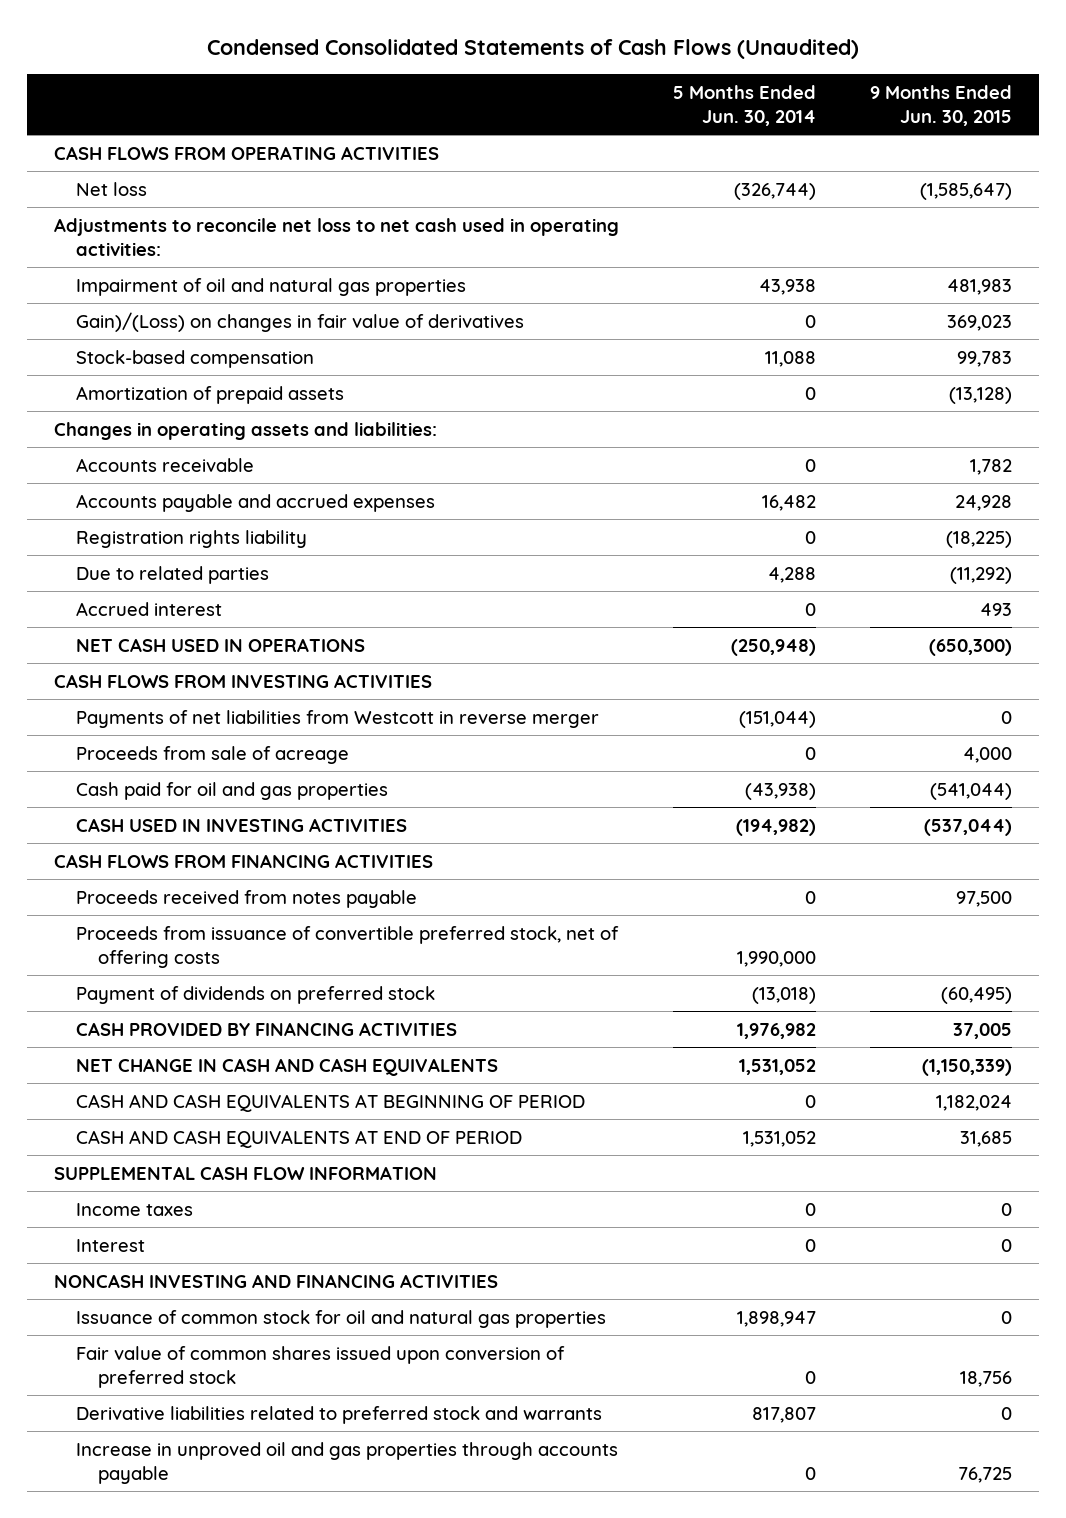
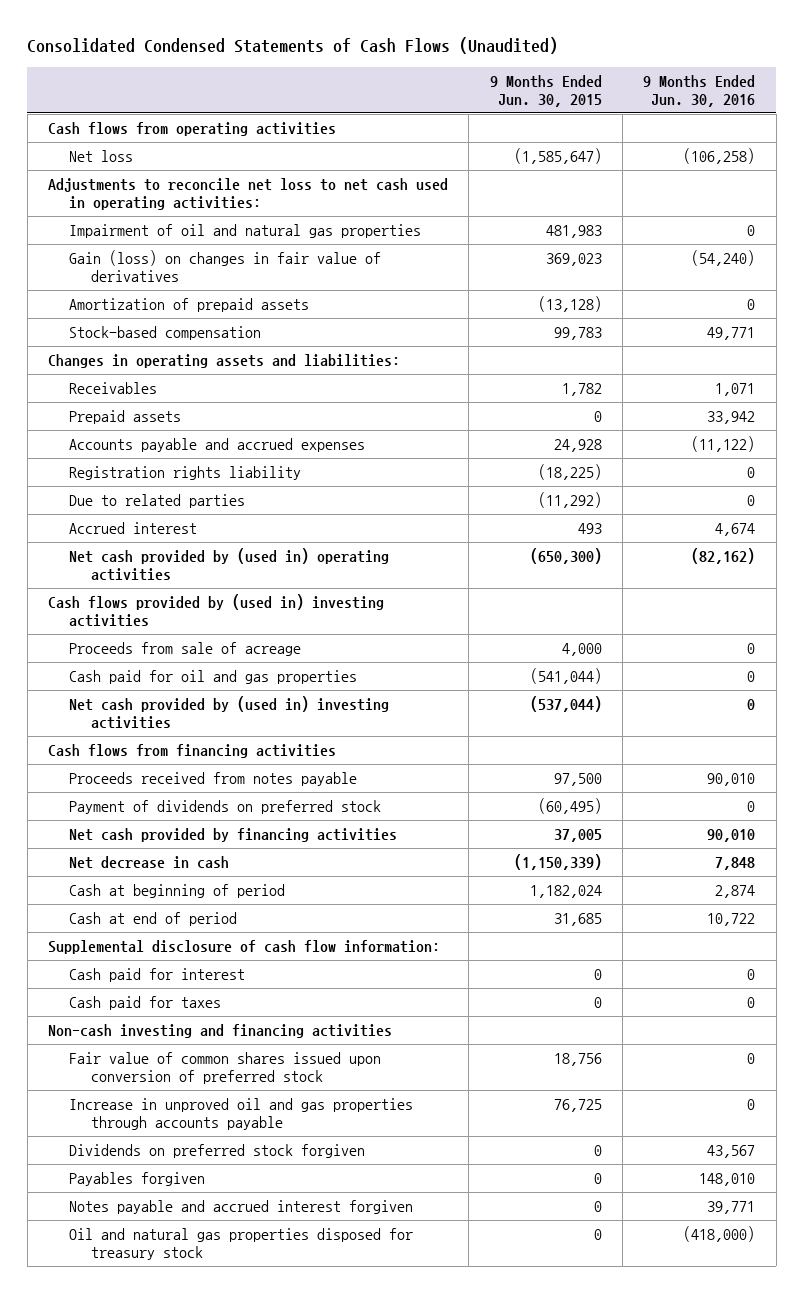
- Condensed Consolidated Statements of Cash Flows (Unaudited)
+ Consolidated Condensed Statements of Cash Flows (Unaudited)
- | 5 Months Ended Jun. 30, 2014 | 9 Months Ended Jun. 30, 2015
+ | 9 Months Ended Jun. 30, 2015 | 9 Months Ended Jun. 30, 2016
- CASH FLOWS FROM OPERATING ACTIVITIES
+ Cash flows from operating activities
- Gain)/(Loss) on changes in fair value of derivatives | 0 | 369,023
+ Gain (loss) on changes in fair value of derivatives | 369,023 | (54,240)
moved down: Stock-based compensation | 99,783 | 49,771
- Accounts receivable | 0 | 1,782
+ Receivables | 1,782 | 1,071
+ Prepaid assets | 0 | 33,942
- NET CASH USED IN OPERATIONS | (250,948) | (650,300)
- CASH FLOWS FROM INVESTING ACTIVITIES
- Payments of net liabilities from Westcott in reverse merger | (151,044) | 0
+ Net cash provided by (used in) operating activities | (650,300) | (82,162)
+ Cash flows provided by (used in) investing activities
- CASH USED IN INVESTING ACTIVITIES | (194,982) | (537,044)
- CASH FLOWS FROM FINANCING ACTIVITIES
+ Net cash provided by (used in) investing activities | (537,044) | 0
+ Cash flows from financing activities
- Proceeds from issuance of convertible preferred stock, net of offering costs | 1,990,000 |
- CASH PROVIDED BY FINANCING ACTIVITIES | 1,976,982 | 37,005
- NET CHANGE IN CASH AND CASH EQUIVALENTS | 1,531,052 | (1,150,339)
- CASH AND CASH EQUIVALENTS AT BEGINNING OF PERIOD | 0 | 1,182,024
- CASH AND CASH EQUIVALENTS AT END OF PERIOD | 1,531,052 | 31,685
- SUPPLEMENTAL CASH FLOW INFORMATION
- Income taxes | 0 | 0
- Interest | 0 | 0
- NONCASH INVESTING AND FINANCING ACTIVITIES
- Issuance of common stock for oil and natural gas properties | 1,898,947 | 0
+ Net cash provided by financing activities | 37,005 | 90,010
+ Net decrease in cash | (1,150,339) | 7,848
+ Cash at beginning of period | 1,182,024 | 2,874
+ Cash at end of period | 31,685 | 10,722
+ Supplemental disclosure of cash flow information:
+ Cash paid for interest | 0 | 0
+ Cash paid for taxes | 0 | 0
+ Non-cash investing and financing activities
- Derivative liabilities related to preferred stock and warrants | 817,807 | 0
+ Dividends on preferred stock forgiven | 0 | 43,567
+ Payables forgiven | 0 | 148,010
+ Notes payable and accrued interest forgiven | 0 | 39,771
+ Oil and natural gas properties disposed for treasury stock | 0 | (418,000)

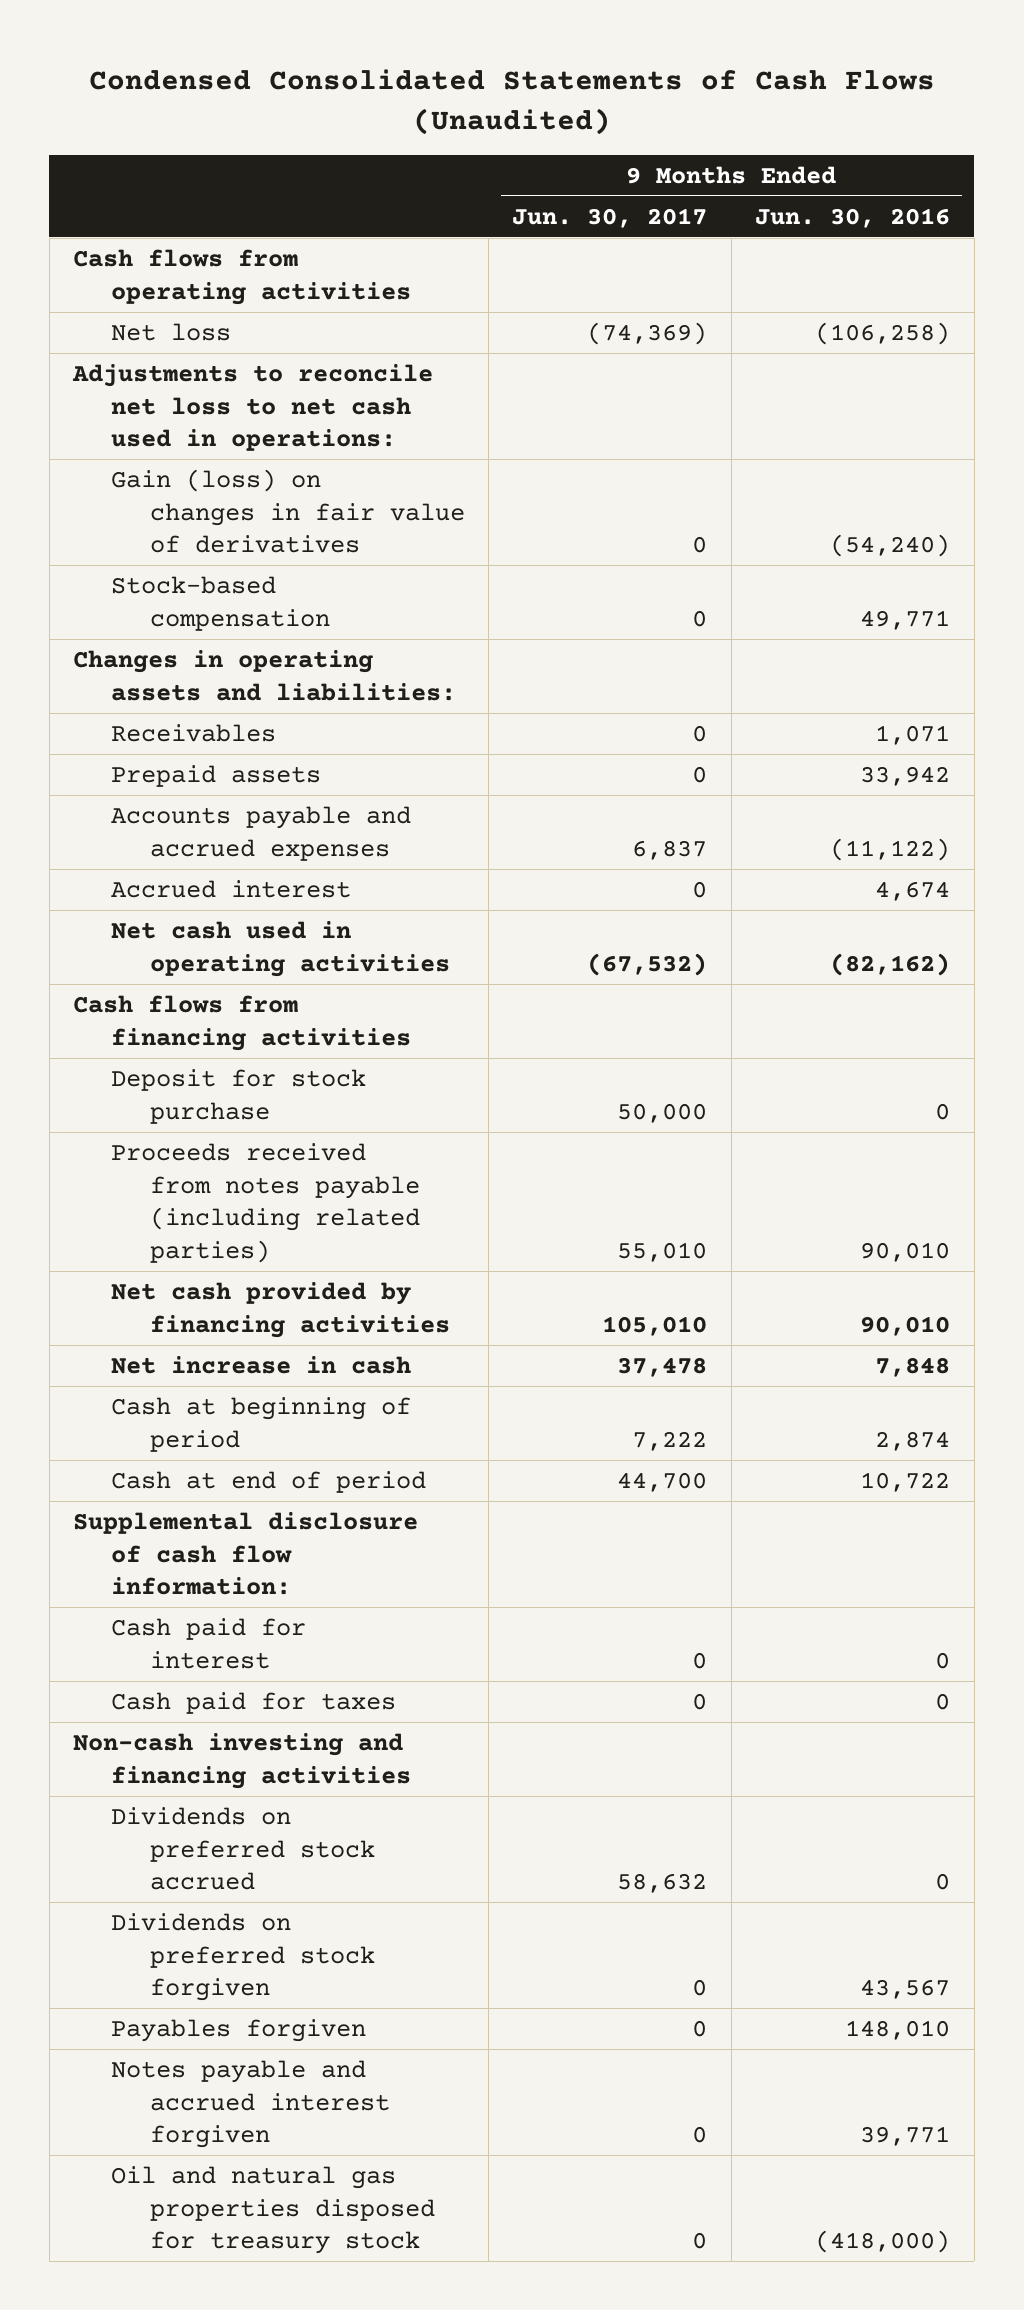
- Consolidated Condensed Statements of Cash Flows (Unaudited)
+ Condensed Consolidated Statements of Cash Flows (Unaudited)
- | 9 Months Ended Jun. 30, 2015 | 9 Months Ended Jun. 30, 2016
+ | 9 Months Ended Jun. 30, 2017 | 9 Months Ended Jun. 30, 2016
- Adjustments to reconcile net loss to net cash used in operating activities:
- Impairment of oil and natural gas properties | 481,983 | 0
+ Adjustments to reconcile net loss to net cash used in operations:
- Amortization of prepaid assets | (13,128) | 0
- Registration rights liability | (18,225) | 0
- Due to related parties | (11,292) | 0
- Net cash provided by (used in) operating activities | (650,300) | (82,162)
- Cash flows provided by (used in) investing activities
- Proceeds from sale of acreage | 4,000 | 0
- Cash paid for oil and gas properties | (541,044) | 0
- Net cash provided by (used in) investing activities | (537,044) | 0
+ Net cash used in operating activities | (67,532) | (82,162)
- Proceeds received from notes payable | 97,500 | 90,010
- Payment of dividends on preferred stock | (60,495) | 0
+ Deposit for stock purchase | 50,000 | 0
+ Proceeds received from notes payable (including related parties) | 55,010 | 90,010
- Net decrease in cash | (1,150,339) | 7,848
+ Net increase in cash | 37,478 | 7,848
- Fair value of common shares issued upon conversion of preferred stock | 18,756 | 0
- Increase in unproved oil and gas properties through accounts payable | 76,725 | 0
+ Dividends on preferred stock accrued | 58,632 | 0

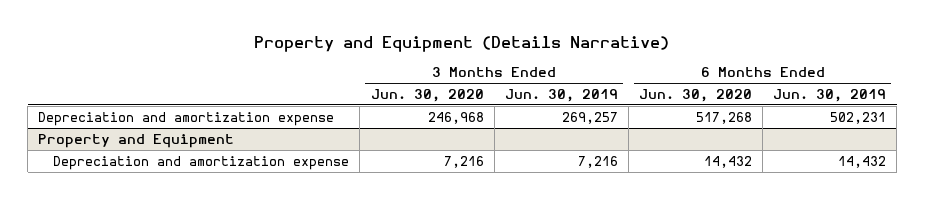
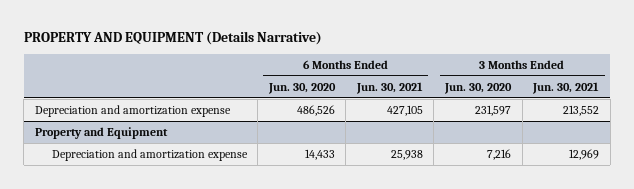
- Property and Equipment (Details Narrative)
+ PROPERTY AND EQUIPMENT (Details Narrative)
- | 3 Months Ended Jun. 30, 2020 | 3 Months Ended Jun. 30, 2019 | 6 Months Ended Jun. 30, 2020 | 6 Months Ended Jun. 30, 2019
+ | 6 Months Ended Jun. 30, 2020 | 6 Months Ended Jun. 30, 2021 | 3 Months Ended Jun. 30, 2020 | 3 Months Ended Jun. 30, 2021
- Depreciation and amortization expense | 246,968 | 269,257 | 517,268 | 502,231
+ Depreciation and amortization expense | 486,526 | 427,105 | 231,597 | 213,552
@ Property and Equipment
- Depreciation and amortization expense | 7,216 | 7,216 | 14,432 | 14,432
+ Depreciation and amortization expense | 14,433 | 25,938 | 7,216 | 12,969

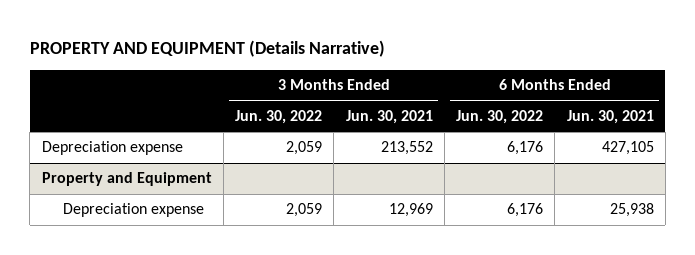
- | 6 Months Ended Jun. 30, 2020 | 6 Months Ended Jun. 30, 2021 | 3 Months Ended Jun. 30, 2020 | 3 Months Ended Jun. 30, 2021
+ | 3 Months Ended Jun. 30, 2022 | 3 Months Ended Jun. 30, 2021 | 6 Months Ended Jun. 30, 2022 | 6 Months Ended Jun. 30, 2021
- Depreciation and amortization expense | 486,526 | 427,105 | 231,597 | 213,552
+ Depreciation expense | 2,059 | 213,552 | 6,176 | 427,105
@ Property and Equipment
- Depreciation and amortization expense | 14,433 | 25,938 | 7,216 | 12,969
+ Depreciation expense | 2,059 | 12,969 | 6,176 | 25,938

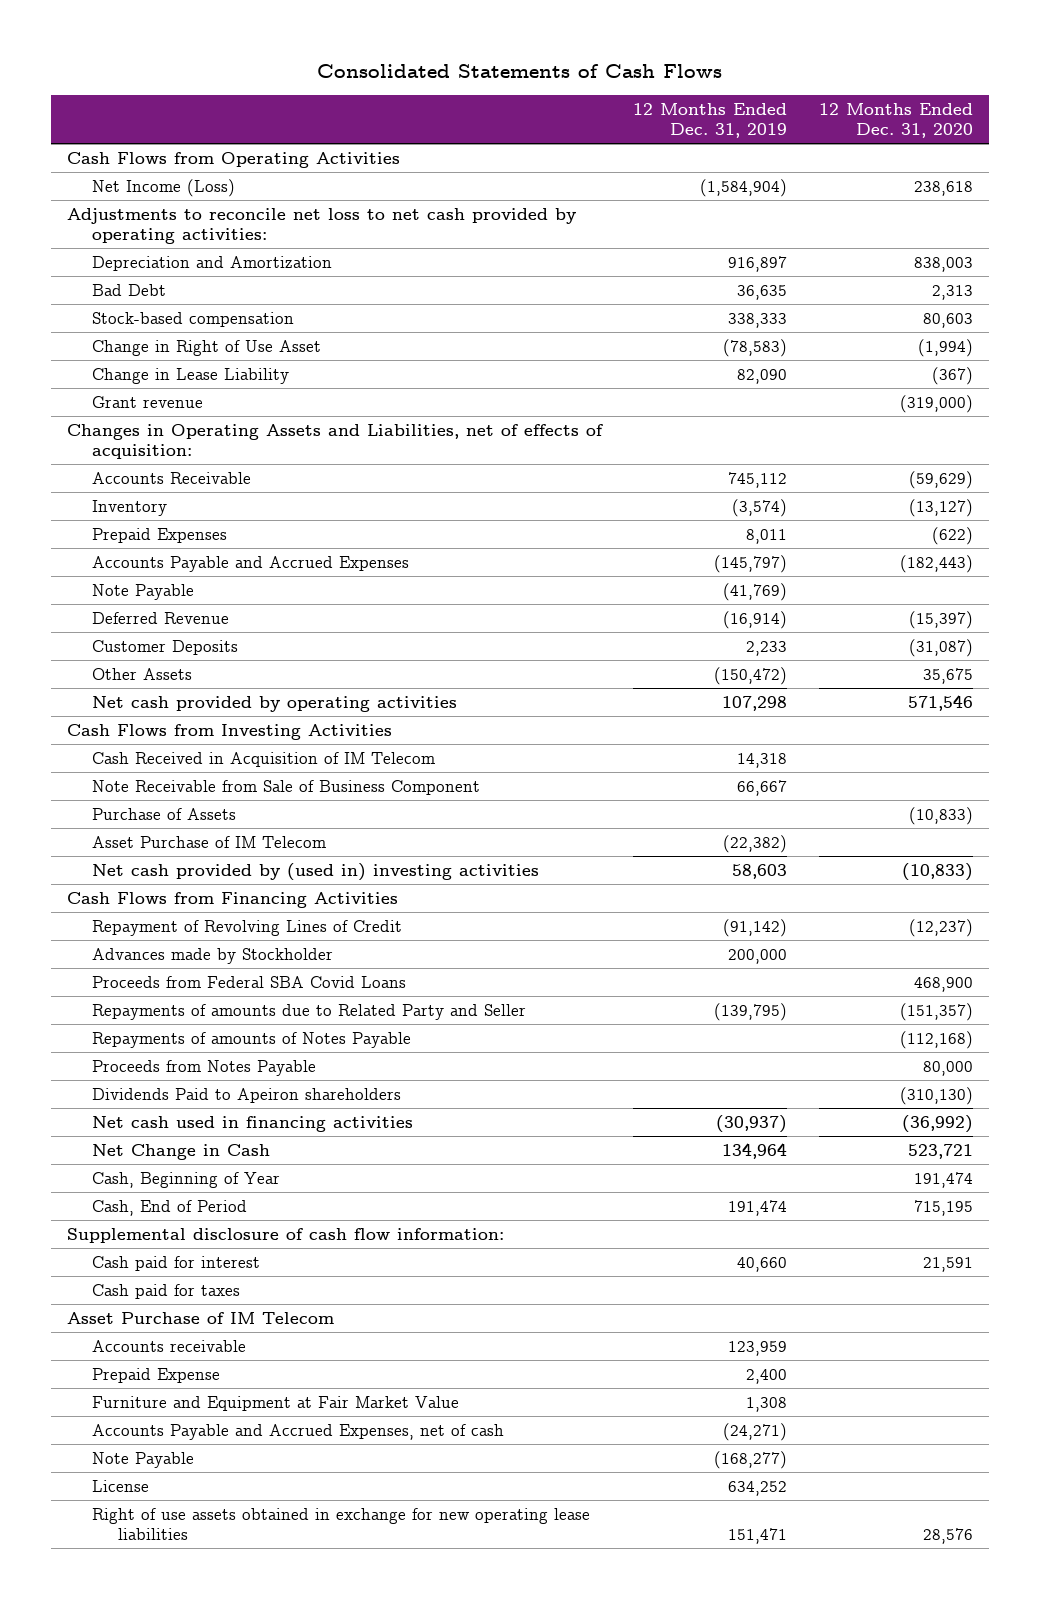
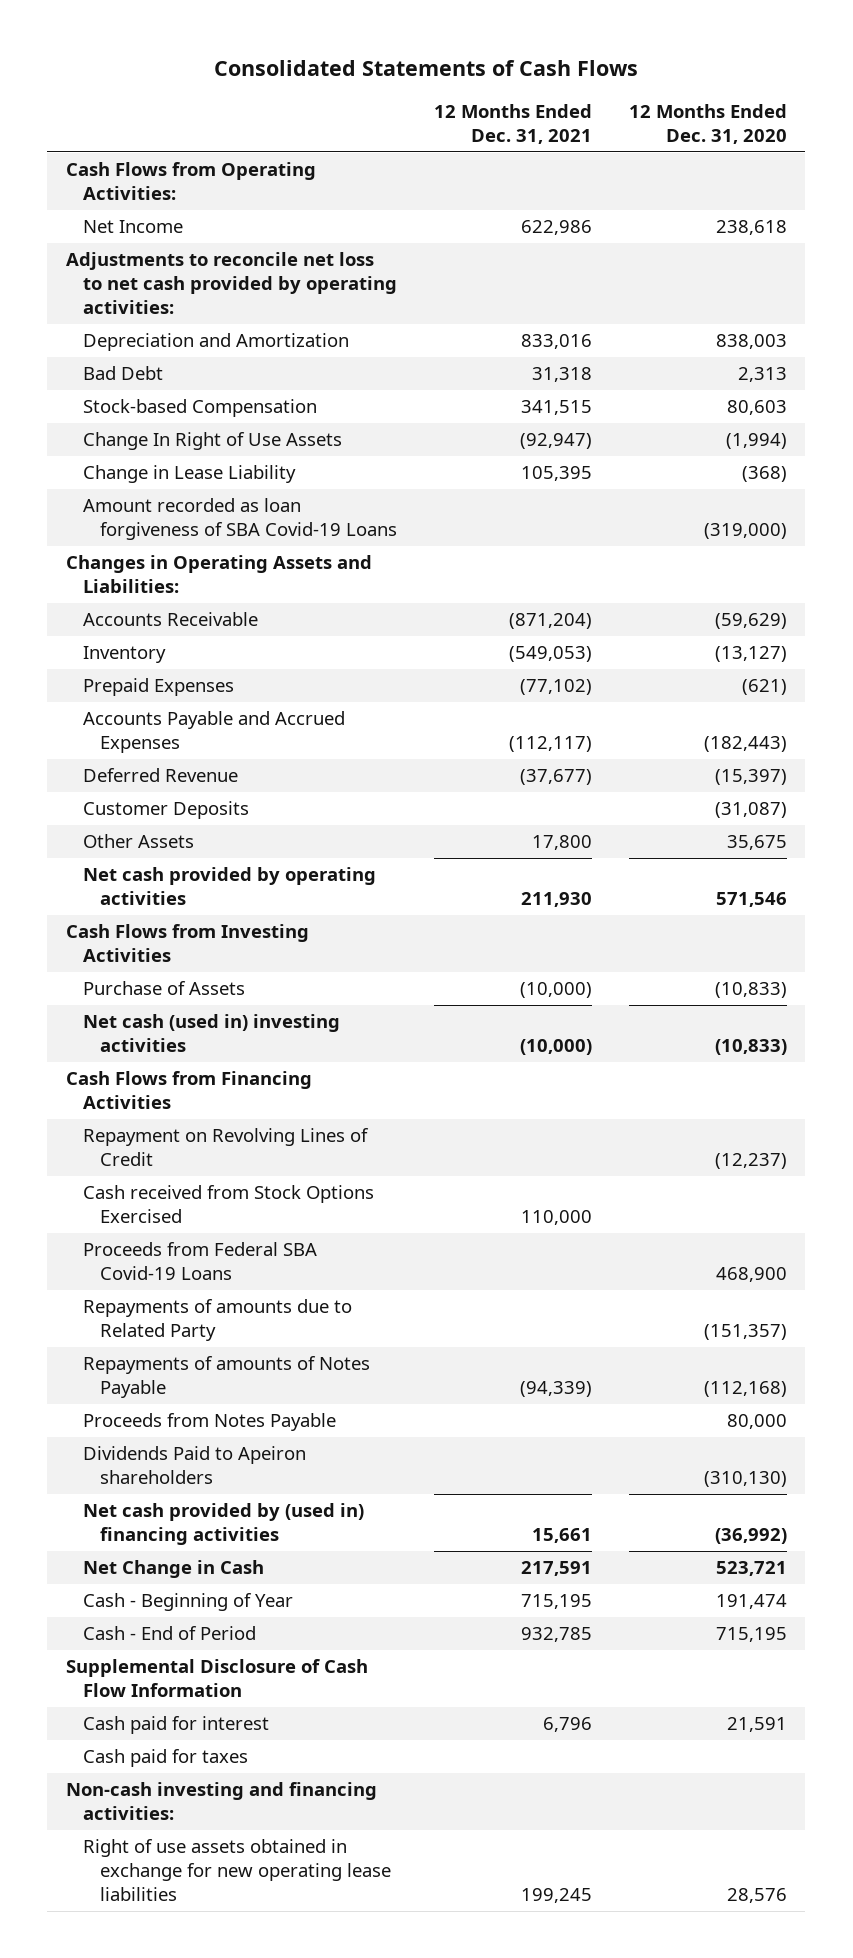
- | 12 Months Ended Dec. 31, 2019 | 12 Months Ended Dec. 31, 2020
+ | 12 Months Ended Dec. 31, 2021 | 12 Months Ended Dec. 31, 2020
- Cash Flows from Operating Activities
- Net Income (Loss) | (1,584,904) | 238,618
+ Cash Flows from Operating Activities:
+ Net Income | 622,986 | 238,618
- Stock-based compensation | 338,333 | 80,603
- Change in Right of Use Asset | (78,583) | (1,994)
- Change in Lease Liability | 82,090 | (367)
- Grant revenue | | (319,000)
- Changes in Operating Assets and Liabilities, net of effects of acquisition:
+ Stock-based Compensation | 341,515 | 80,603
+ Change In Right of Use Assets | (92,947) | (1,994)
+ Change in Lease Liability | 105,395 | (368)
+ Amount recorded as loan forgiveness of SBA Covid-19 Loans | | (319,000)
+ Changes in Operating Assets and Liabilities:
- Prepaid Expenses | 8,011 | (622)
+ Prepaid Expenses | (77,102) | (621)
- Note Payable | (41,769) |
- Cash Received in Acquisition of IM Telecom | 14,318 |
- Note Receivable from Sale of Business Component | 66,667 |
- Asset Purchase of IM Telecom | (22,382) |
- Net cash provided by (used in) investing activities | 58,603 | (10,833)
+ Net cash (used in) investing activities | (10,000) | (10,833)
- Repayment of Revolving Lines of Credit | (91,142) | (12,237)
- Advances made by Stockholder | 200,000 |
- Proceeds from Federal SBA Covid Loans | | 468,900
- Repayments of amounts due to Related Party and Seller | (139,795) | (151,357)
+ Repayment on Revolving Lines of Credit | | (12,237)
+ Cash received from Stock Options Exercised | 110,000 |
+ Proceeds from Federal SBA Covid-19 Loans | | 468,900
+ Repayments of amounts due to Related Party | | (151,357)
- Net cash used in financing activities | (30,937) | (36,992)
+ Net cash provided by (used in) financing activities | 15,661 | (36,992)
- Cash, Beginning of Year | | 191,474
- Cash, End of Period | 191,474 | 715,195
- Supplemental disclosure of cash flow information:
+ Cash - Beginning of Year | 715,195 | 191,474
+ Cash - End of Period | 932,785 | 715,195
+ Supplemental Disclosure of Cash Flow Information
- Asset Purchase of IM Telecom
- Accounts receivable | 123,959 |
- Prepaid Expense | 2,400 |
- Furniture and Equipment at Fair Market Value | 1,308 |
- Accounts Payable and Accrued Expenses, net of cash | (24,271) |
- Note Payable | (168,277) |
- License | 634,252 |
+ Non-cash investing and financing activities:

